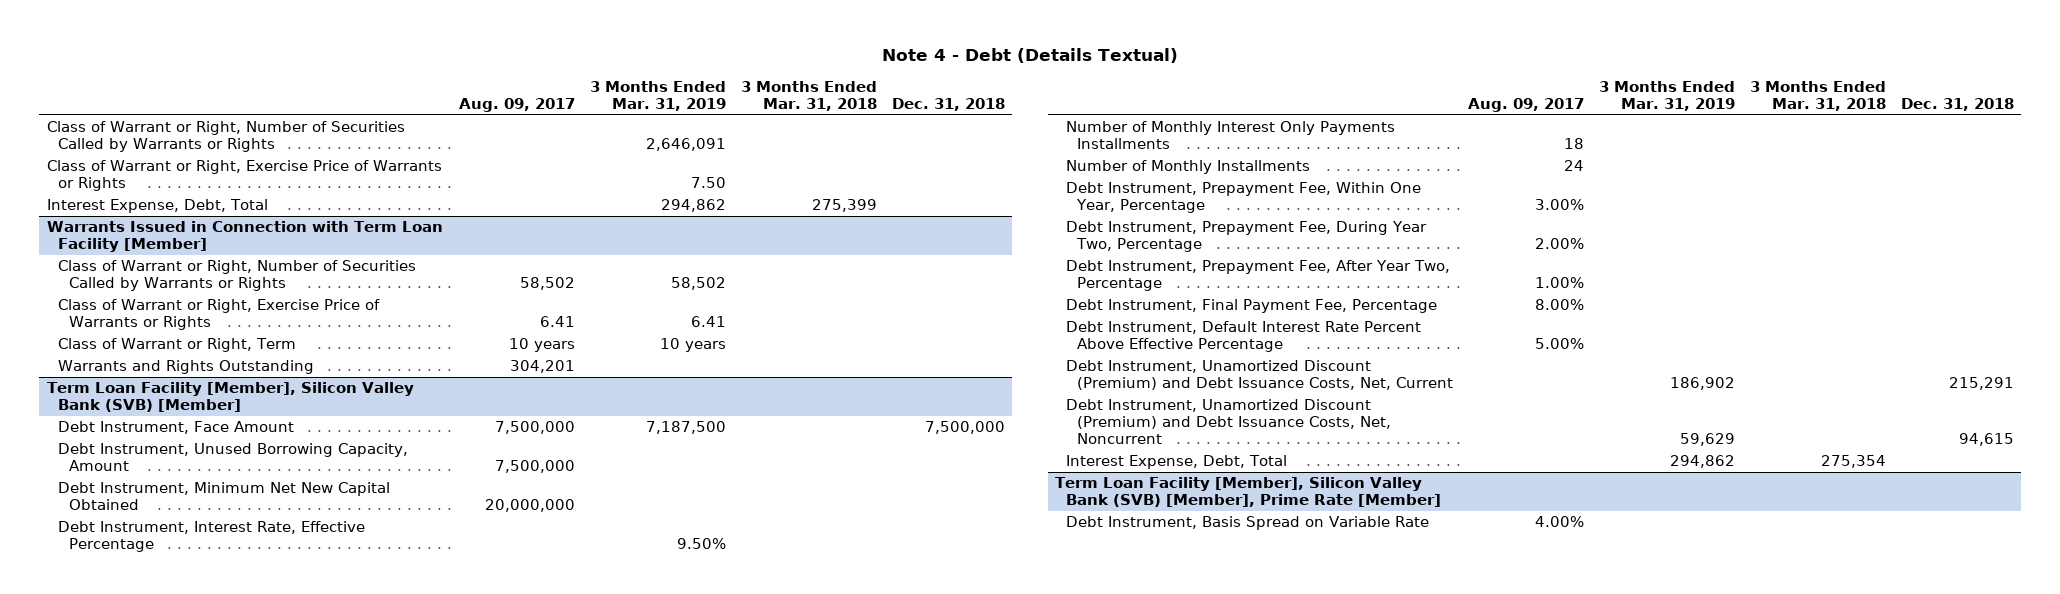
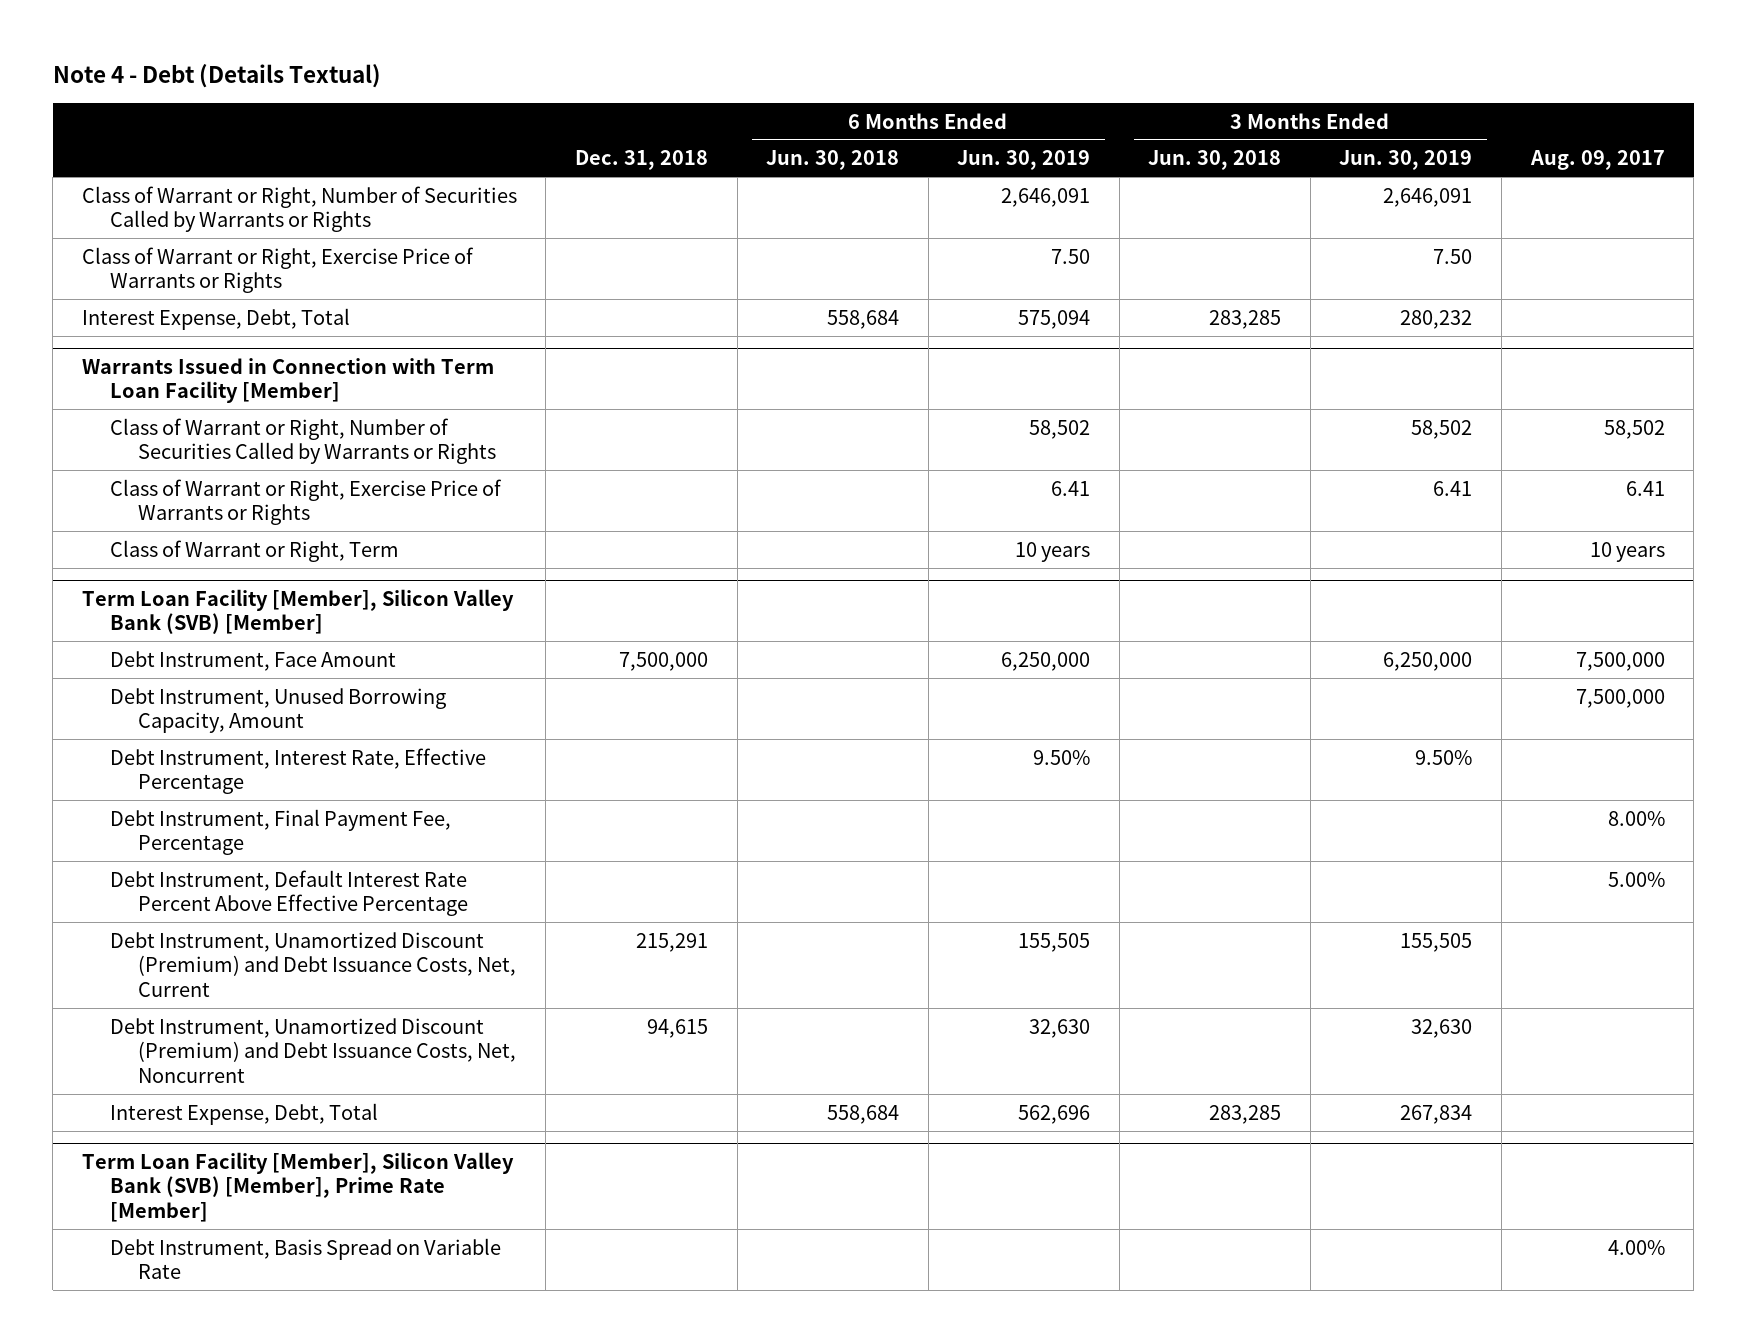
- | Aug. 09, 2017 | 3 Months Ended Mar. 31, 2019 | 3 Months Ended Mar. 31, 2018 | Dec. 31, 2018
+ | Dec. 31, 2018 | 6 Months Ended Jun. 30, 2018 | 6 Months Ended Jun. 30, 2019 | 3 Months Ended Jun. 30, 2018 | 3 Months Ended Jun. 30, 2019 | Aug. 09, 2017
@ Warrants Issued in Connection with Term Loan Facility [Member]
- Warrants and Rights Outstanding | 304,201 | | |
@ Term Loan Facility [Member], Silicon Valley Bank (SVB) [Member]
- Debt Instrument, Minimum Net New Capital Obtained | 20,000,000 | | |
- Number of Monthly Interest Only Payments Installments | 18 | | |
- Number of Monthly Installments | 24 | | |
- Debt Instrument, Prepayment Fee, Within One Year, Percentage | 3.00% | | |
- Debt Instrument, Prepayment Fee, During Year Two, Percentage | 2.00% | | |
- Debt Instrument, Prepayment Fee, After Year Two, Percentage | 1.00% | | |

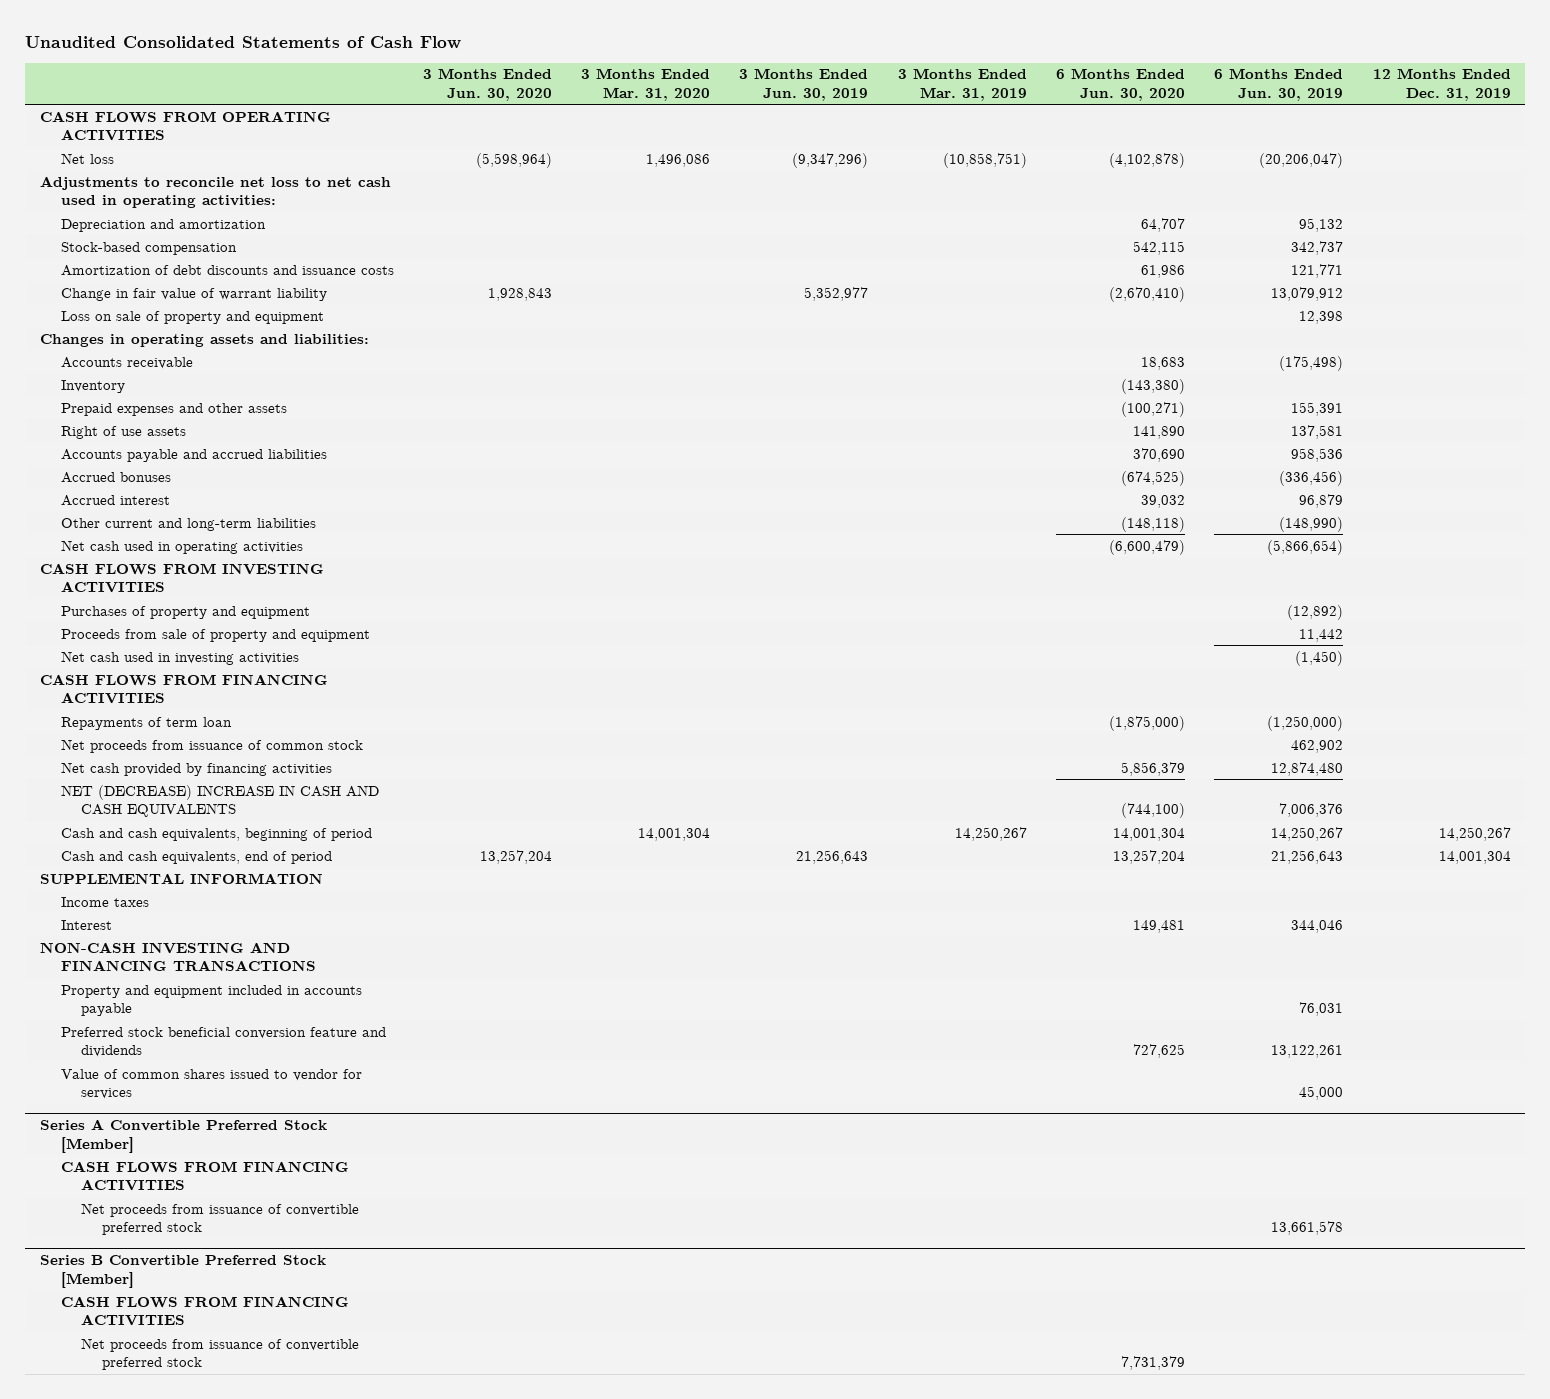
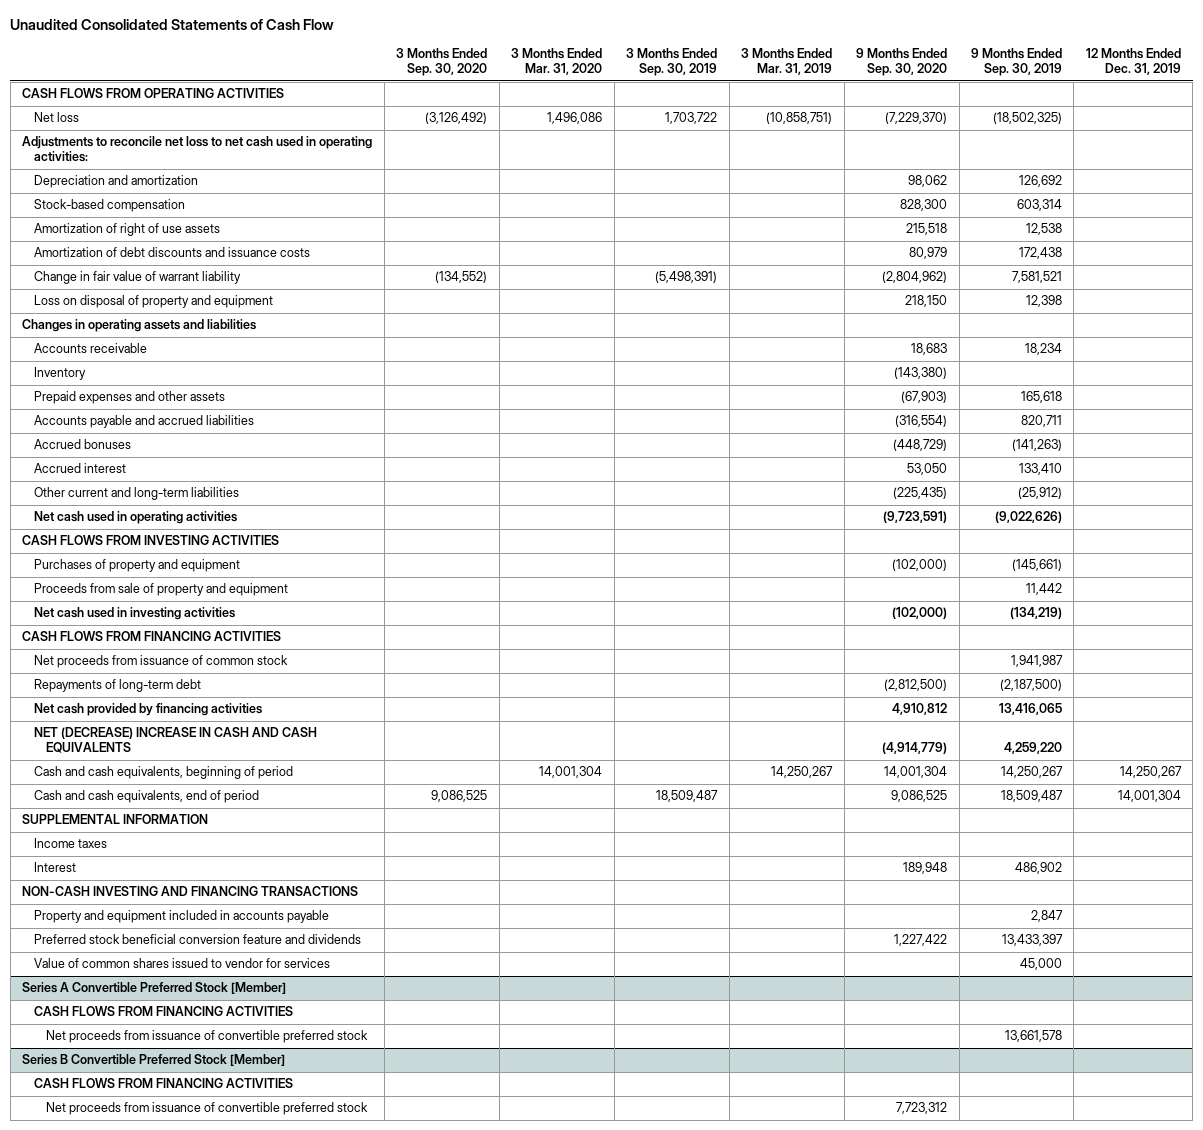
- | 3 Months Ended Jun. 30, 2020 | 3 Months Ended Mar. 31, 2020 | 3 Months Ended Jun. 30, 2019 | 3 Months Ended Mar. 31, 2019 | 6 Months Ended Jun. 30, 2020 | 6 Months Ended Jun. 30, 2019 | 12 Months Ended Dec. 31, 2019
+ | 3 Months Ended Sep. 30, 2020 | 3 Months Ended Mar. 31, 2020 | 3 Months Ended Sep. 30, 2019 | 3 Months Ended Mar. 31, 2019 | 9 Months Ended Sep. 30, 2020 | 9 Months Ended Sep. 30, 2019 | 12 Months Ended Dec. 31, 2019
+ Amortization of right of use assets | | | | | 215,518 | 12,538 |
- Loss on sale of property and equipment | | | | | | 12,398 |
- Changes in operating assets and liabilities:
+ Loss on disposal of property and equipment | | | | | 218,150 | 12,398 |
+ Changes in operating assets and liabilities
- Right of use assets | | | | | 141,890 | 137,581 |
- Repayments of term loan | | | | | (1,875,000) | (1,250,000) |
+ Repayments of long-term debt | | | | | (2,812,500) | (2,187,500) |

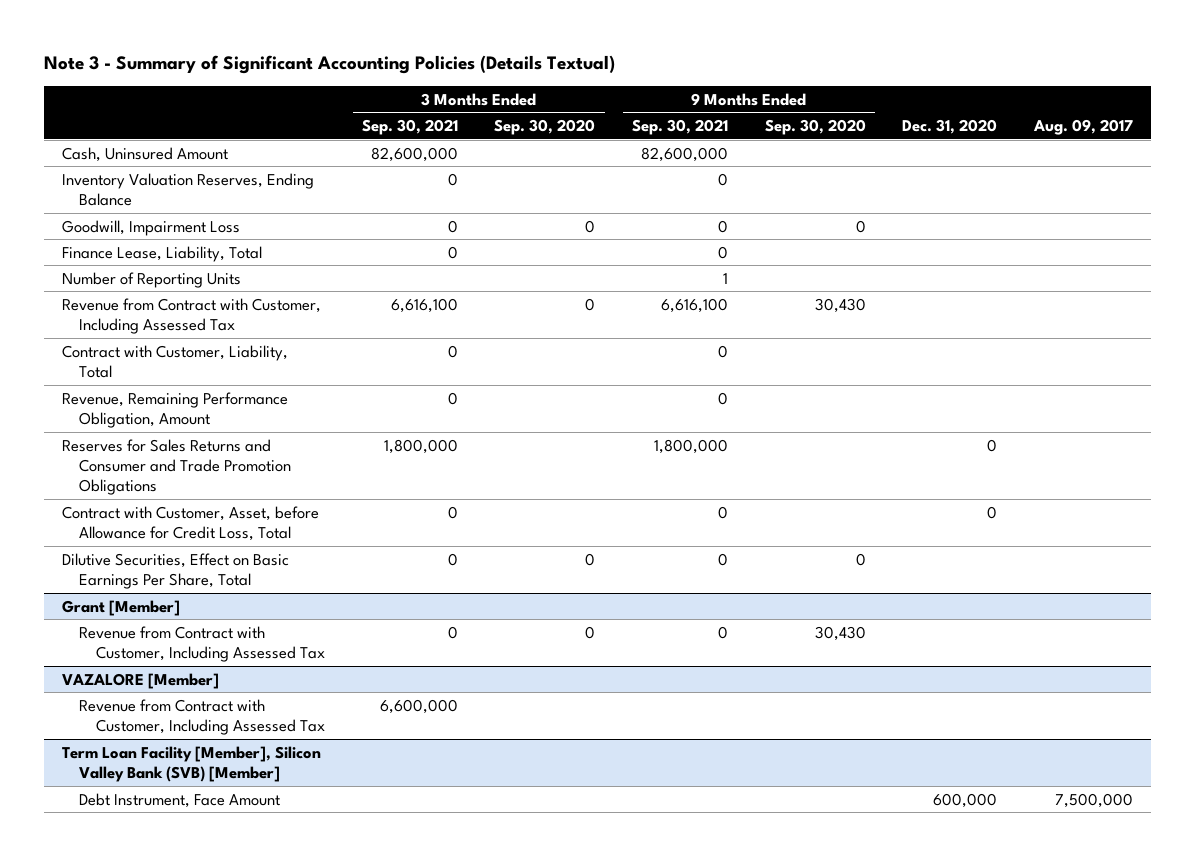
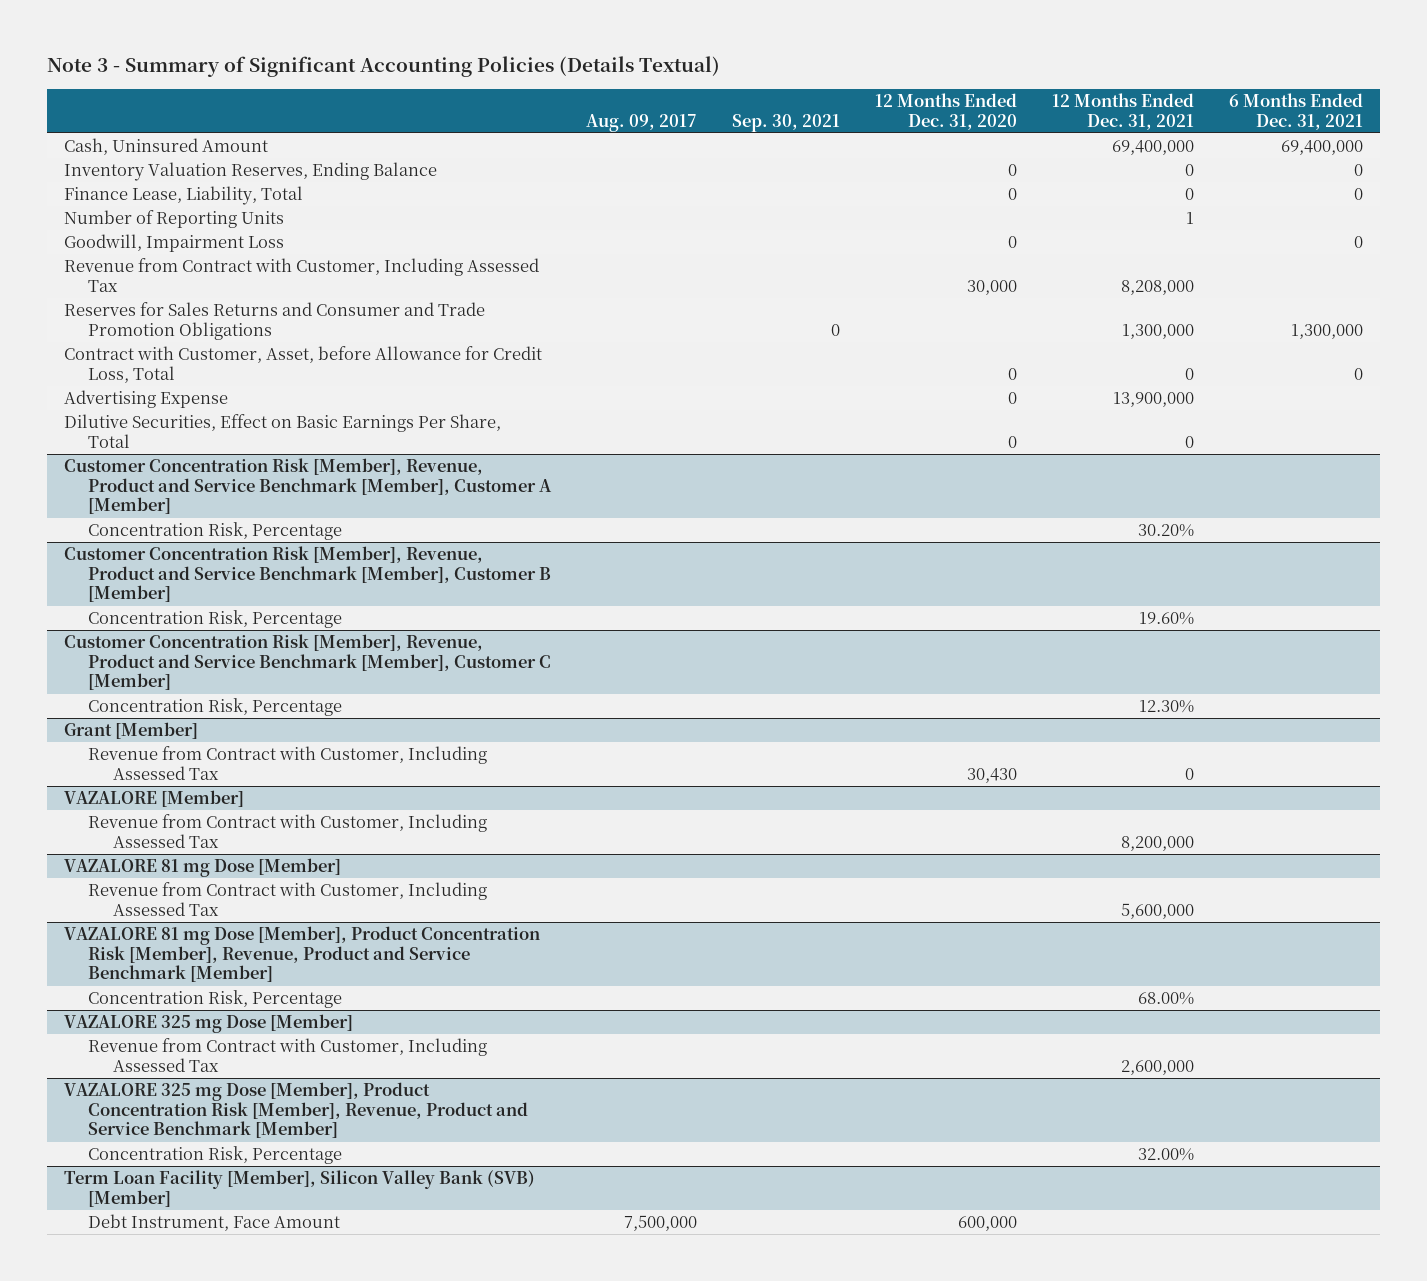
- | 3 Months Ended Sep. 30, 2021 | 3 Months Ended Sep. 30, 2020 | 9 Months Ended Sep. 30, 2021 | 9 Months Ended Sep. 30, 2020 | Dec. 31, 2020 | Aug. 09, 2017
+ | Aug. 09, 2017 | Sep. 30, 2021 | 12 Months Ended Dec. 31, 2020 | 12 Months Ended Dec. 31, 2021 | 6 Months Ended Dec. 31, 2021
moved down: Goodwill, Impairment Loss | | | 0 | | 0
- Contract with Customer, Liability, Total | 0 | | 0 | | |
- Revenue, Remaining Performance Obligation, Amount | 0 | | 0 | | |
+ Advertising Expense | | | 0 | 13,900,000 |
+ Customer Concentration Risk [Member], Revenue, Product and Service Benchmark [Member], Customer A [Member]
+ Concentration Risk, Percentage | | | | 30.20% |
+ Customer Concentration Risk [Member], Revenue, Product and Service Benchmark [Member], Customer B [Member]
+ Concentration Risk, Percentage | | | | 19.60% |
+ Customer Concentration Risk [Member], Revenue, Product and Service Benchmark [Member], Customer C [Member]
+ Concentration Risk, Percentage | | | | 12.30% |
+ VAZALORE 81 mg Dose [Member]
+ Revenue from Contract with Customer, Including Assessed Tax | | | | 5,600,000 |
+ VAZALORE 81 mg Dose [Member], Product Concentration Risk [Member], Revenue, Product and Service Benchmark [Member]
+ Concentration Risk, Percentage | | | | 68.00% |
+ VAZALORE 325 mg Dose [Member]
+ Revenue from Contract with Customer, Including Assessed Tax | | | | 2,600,000 |
+ VAZALORE 325 mg Dose [Member], Product Concentration Risk [Member], Revenue, Product and Service Benchmark [Member]
+ Concentration Risk, Percentage | | | | 32.00% |

